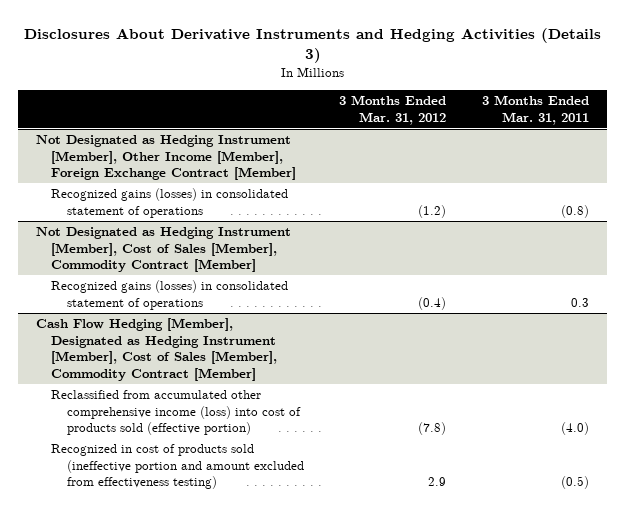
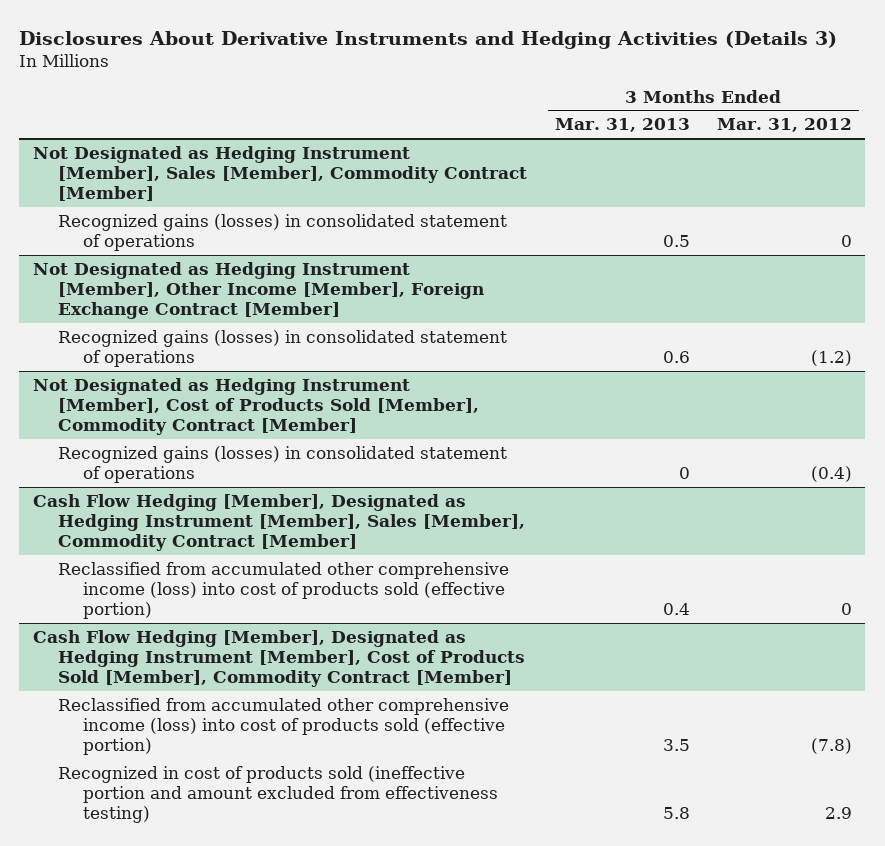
- | 3 Months Ended Mar. 31, 2012 | 3 Months Ended Mar. 31, 2011
+ | 3 Months Ended Mar. 31, 2013 | 3 Months Ended Mar. 31, 2012
+ Not Designated as Hedging Instrument [Member], Sales [Member], Commodity Contract [Member]
+ Recognized gains (losses) in consolidated statement of operations | 0.5 | 0
- Not Designated as Hedging Instrument [Member], Cost of Sales [Member], Commodity Contract [Member]
+ Not Designated as Hedging Instrument [Member], Cost of Products Sold [Member], Commodity Contract [Member]
- Cash Flow Hedging [Member], Designated as Hedging Instrument [Member], Cost of Sales [Member], Commodity Contract [Member]
+ Cash Flow Hedging [Member], Designated as Hedging Instrument [Member], Sales [Member], Commodity Contract [Member]
+ Reclassified from accumulated other comprehensive income (loss) into cost of products sold (effective portion) | 0.4 | 0
+ Cash Flow Hedging [Member], Designated as Hedging Instrument [Member], Cost of Products Sold [Member], Commodity Contract [Member]

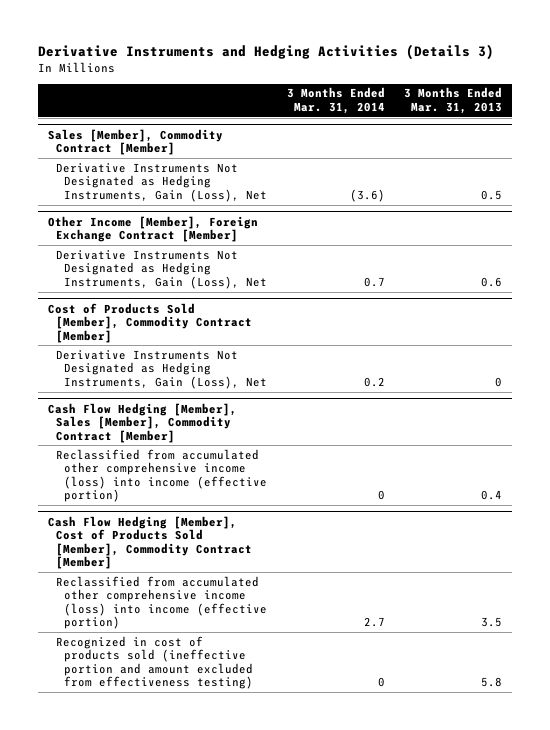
- Disclosures About Derivative Instruments and Hedging Activities (Details 3)
+ Derivative Instruments and Hedging Activities (Details 3)
- | 3 Months Ended Mar. 31, 2013 | 3 Months Ended Mar. 31, 2012
+ | 3 Months Ended Mar. 31, 2014 | 3 Months Ended Mar. 31, 2013
- Not Designated as Hedging Instrument [Member], Sales [Member], Commodity Contract [Member]
- Recognized gains (losses) in consolidated statement of operations | 0.5 | 0
- Not Designated as Hedging Instrument [Member], Other Income [Member], Foreign Exchange Contract [Member]
- Recognized gains (losses) in consolidated statement of operations | 0.6 | (1.2)
- Not Designated as Hedging Instrument [Member], Cost of Products Sold [Member], Commodity Contract [Member]
- Recognized gains (losses) in consolidated statement of operations | 0 | (0.4)
- Cash Flow Hedging [Member], Designated as Hedging Instrument [Member], Sales [Member], Commodity Contract [Member]
- Reclassified from accumulated other comprehensive income (loss) into cost of products sold (effective portion) | 0.4 | 0
- Cash Flow Hedging [Member], Designated as Hedging Instrument [Member], Cost of Products Sold [Member], Commodity Contract [Member]
- Reclassified from accumulated other comprehensive income (loss) into cost of products sold (effective portion) | 3.5 | (7.8)
+ Sales [Member], Commodity Contract [Member]
+ Derivative Instruments Not Designated as Hedging Instruments, Gain (Loss), Net | (3.6) | 0.5
+ Other Income [Member], Foreign Exchange Contract [Member]
+ Derivative Instruments Not Designated as Hedging Instruments, Gain (Loss), Net | 0.7 | 0.6
+ Cost of Products Sold [Member], Commodity Contract [Member]
+ Derivative Instruments Not Designated as Hedging Instruments, Gain (Loss), Net | 0.2 | 0
+ Cash Flow Hedging [Member], Sales [Member], Commodity Contract [Member]
+ Reclassified from accumulated other comprehensive income (loss) into income (effective portion) | 0 | 0.4
+ Cash Flow Hedging [Member], Cost of Products Sold [Member], Commodity Contract [Member]
+ Reclassified from accumulated other comprehensive income (loss) into income (effective portion) | 2.7 | 3.5

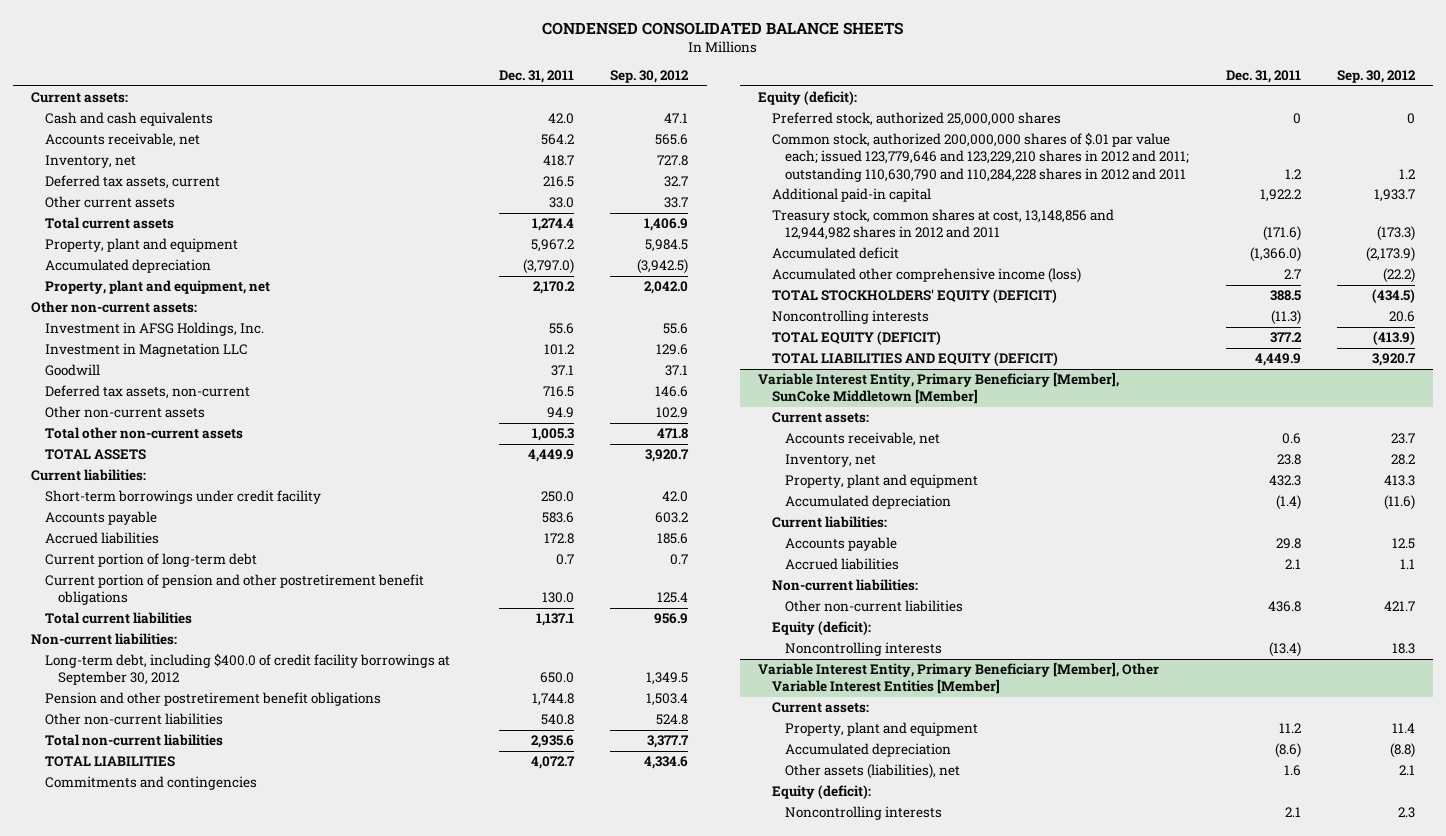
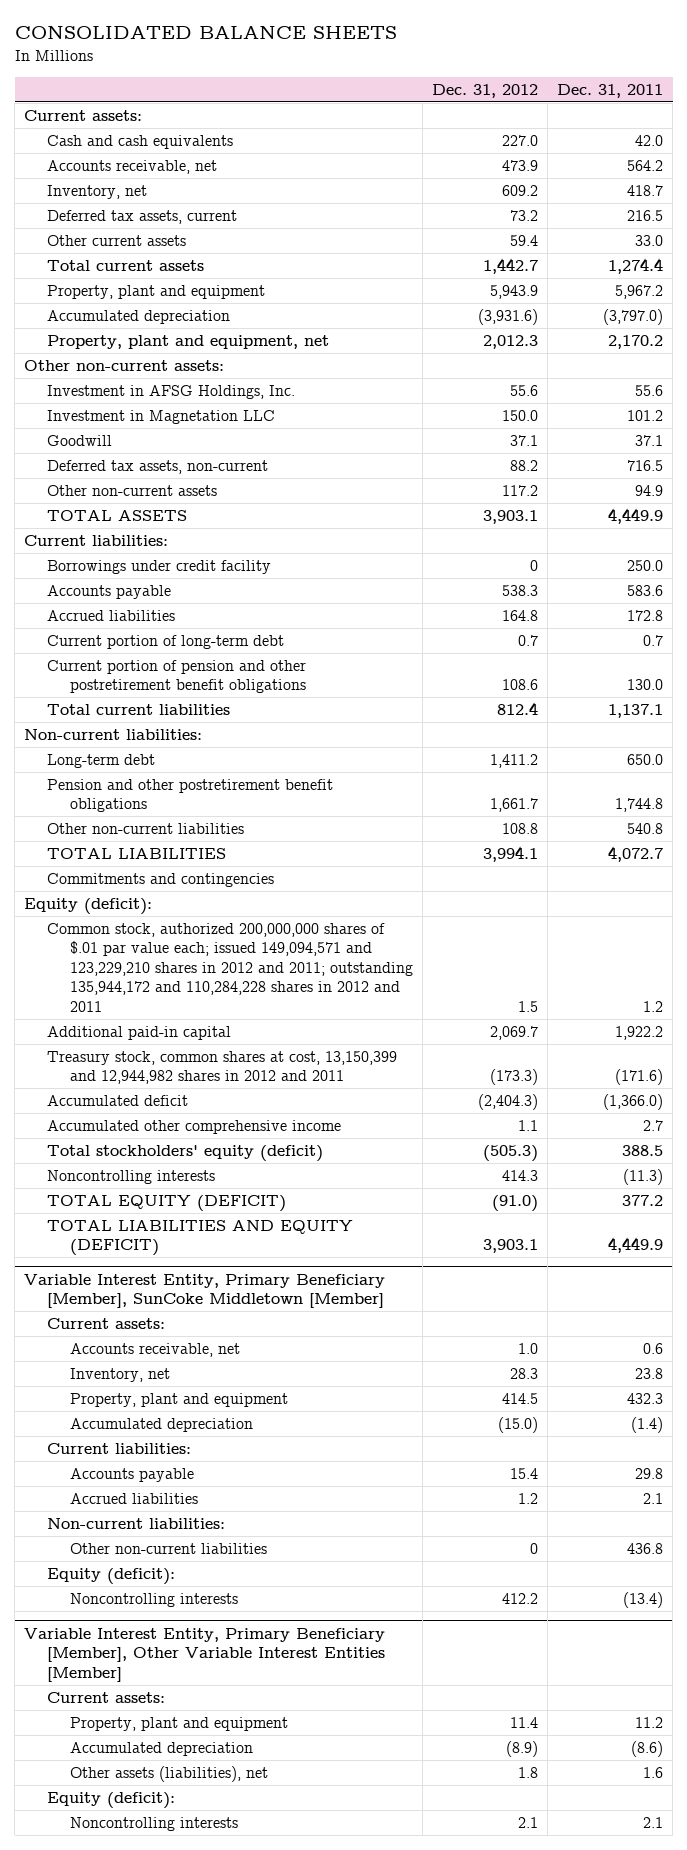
- CONDENSED CONSOLIDATED BALANCE SHEETS
+ CONSOLIDATED BALANCE SHEETS
- | Dec. 31, 2011 | Sep. 30, 2012
+ | Dec. 31, 2012 | Dec. 31, 2011
- Total other non-current assets | 1,005.3 | 471.8
- Short-term borrowings under credit facility | 250.0 | 42.0
+ Borrowings under credit facility | 0 | 250.0
- Long-term debt, including $400.0 of credit facility borrowings at September 30, 2012 | 650.0 | 1,349.5
+ Long-term debt | 1,411.2 | 650.0
- Total non-current liabilities | 2,935.6 | 3,377.7
- Preferred stock, authorized 25,000,000 shares | 0 | 0
- Common stock, authorized 200,000,000 shares of $.01 par value each; issued 123,779,646 and 123,229,210 shares in 2012 and 2011; outstanding 110,630,790 and 110,284,228 shares in 2012 and 2011 | 1.2 | 1.2
+ Common stock, authorized 200,000,000 shares of $.01 par value each; issued 149,094,571 and 123,229,210 shares in 2012 and 2011; outstanding 135,944,172 and 110,284,228 shares in 2012 and 2011 | 1.5 | 1.2
- Treasury stock, common shares at cost, 13,148,856 and 12,944,982 shares in 2012 and 2011 | (171.6) | (173.3)
+ Treasury stock, common shares at cost, 13,150,399 and 12,944,982 shares in 2012 and 2011 | (173.3) | (171.6)
- Accumulated other comprehensive income (loss) | 2.7 | (22.2)
- TOTAL STOCKHOLDERS' EQUITY (DEFICIT) | 388.5 | (434.5)
+ Accumulated other comprehensive income | 1.1 | 2.7
+ Total stockholders' equity (deficit) | (505.3) | 388.5

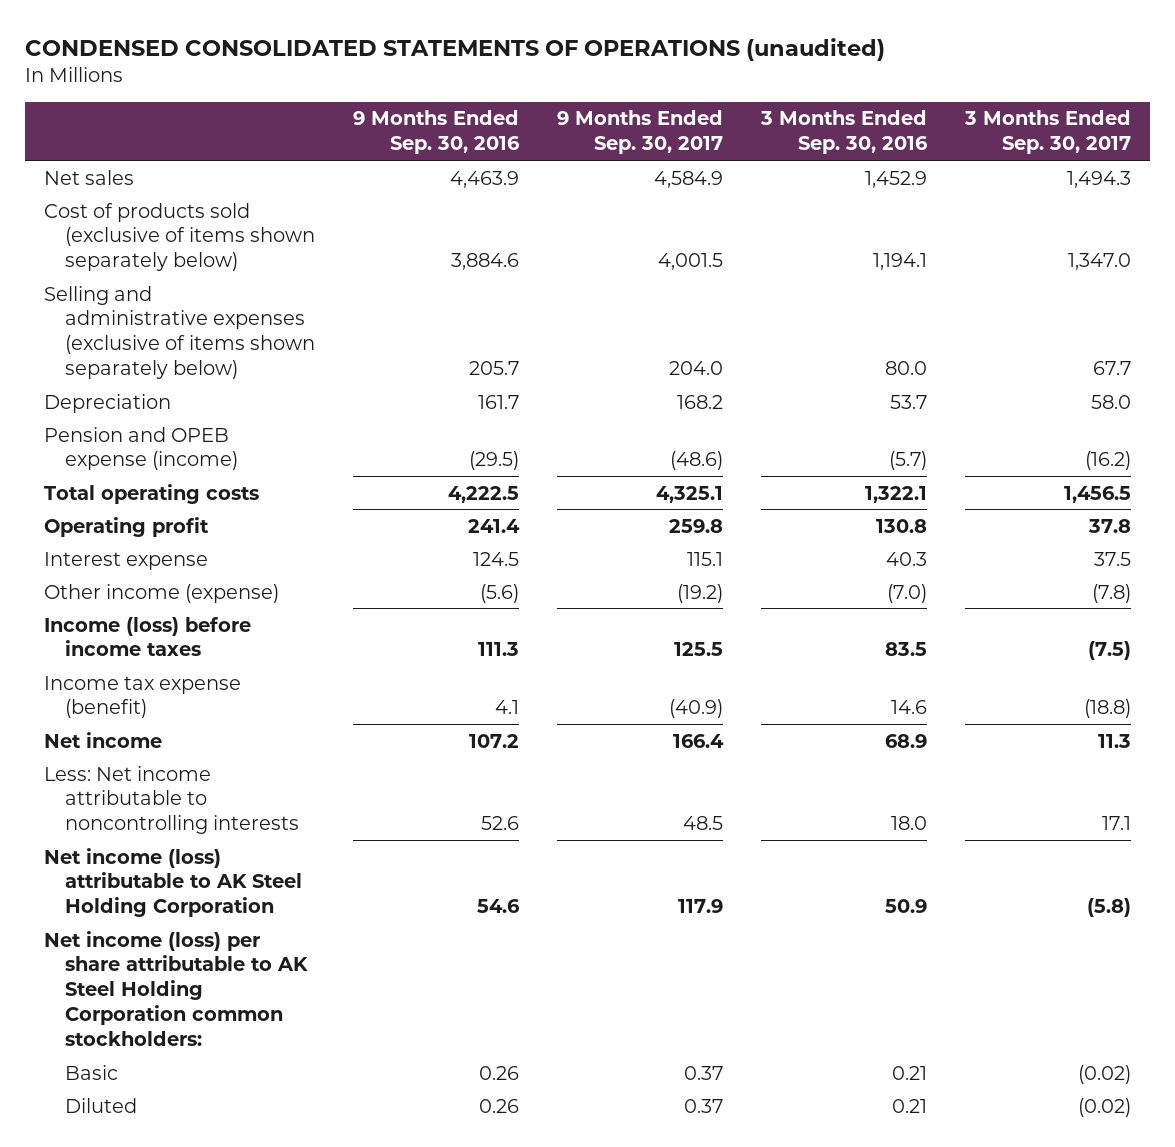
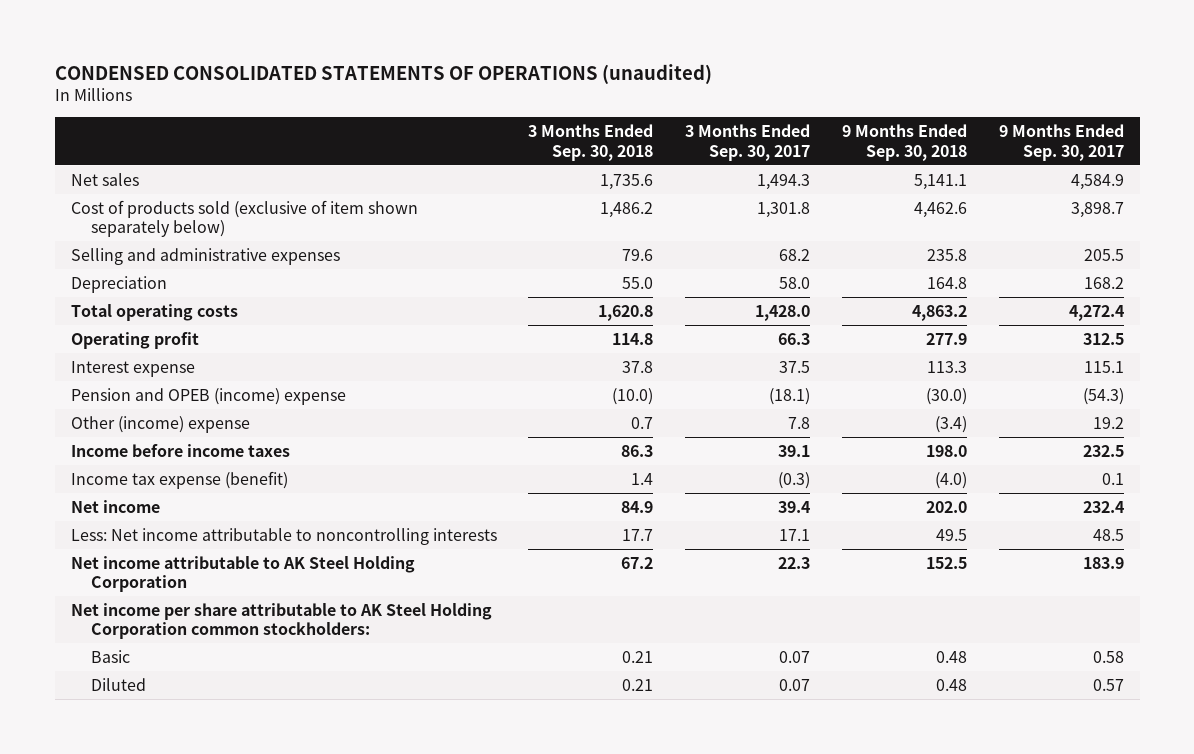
- | 9 Months Ended Sep. 30, 2016 | 9 Months Ended Sep. 30, 2017 | 3 Months Ended Sep. 30, 2016 | 3 Months Ended Sep. 30, 2017
+ | 3 Months Ended Sep. 30, 2018 | 3 Months Ended Sep. 30, 2017 | 9 Months Ended Sep. 30, 2018 | 9 Months Ended Sep. 30, 2017
- Cost of products sold (exclusive of items shown separately below) | 3,884.6 | 4,001.5 | 1,194.1 | 1,347.0
- Selling and administrative expenses (exclusive of items shown separately below) | 205.7 | 204.0 | 80.0 | 67.7
+ Cost of products sold (exclusive of item shown separately below) | 1,486.2 | 1,301.8 | 4,462.6 | 3,898.7
+ Selling and administrative expenses | 79.6 | 68.2 | 235.8 | 205.5
- Pension and OPEB expense (income) | (29.5) | (48.6) | (5.7) | (16.2)
- Total operating costs | 4,222.5 | 4,325.1 | 1,322.1 | 1,456.5
- Operating profit | 241.4 | 259.8 | 130.8 | 37.8
+ Total operating costs | 1,620.8 | 1,428.0 | 4,863.2 | 4,272.4
+ Operating profit | 114.8 | 66.3 | 277.9 | 312.5
- Other income (expense) | (5.6) | (19.2) | (7.0) | (7.8)
- Income (loss) before income taxes | 111.3 | 125.5 | 83.5 | (7.5)
- Income tax expense (benefit) | 4.1 | (40.9) | 14.6 | (18.8)
- Net income | 107.2 | 166.4 | 68.9 | 11.3
+ Pension and OPEB (income) expense | (10.0) | (18.1) | (30.0) | (54.3)
+ Other (income) expense | 0.7 | 7.8 | (3.4) | 19.2
+ Income before income taxes | 86.3 | 39.1 | 198.0 | 232.5
+ Income tax expense (benefit) | 1.4 | (0.3) | (4.0) | 0.1
+ Net income | 84.9 | 39.4 | 202.0 | 232.4
- Net income (loss) attributable to AK Steel Holding Corporation | 54.6 | 117.9 | 50.9 | (5.8)
- Net income (loss) per share attributable to AK Steel Holding Corporation common stockholders:
- Basic | 0.26 | 0.37 | 0.21 | (0.02)
- Diluted | 0.26 | 0.37 | 0.21 | (0.02)
+ Net income attributable to AK Steel Holding Corporation | 67.2 | 22.3 | 152.5 | 183.9
+ Net income per share attributable to AK Steel Holding Corporation common stockholders:
+ Basic | 0.21 | 0.07 | 0.48 | 0.58
+ Diluted | 0.21 | 0.07 | 0.48 | 0.57

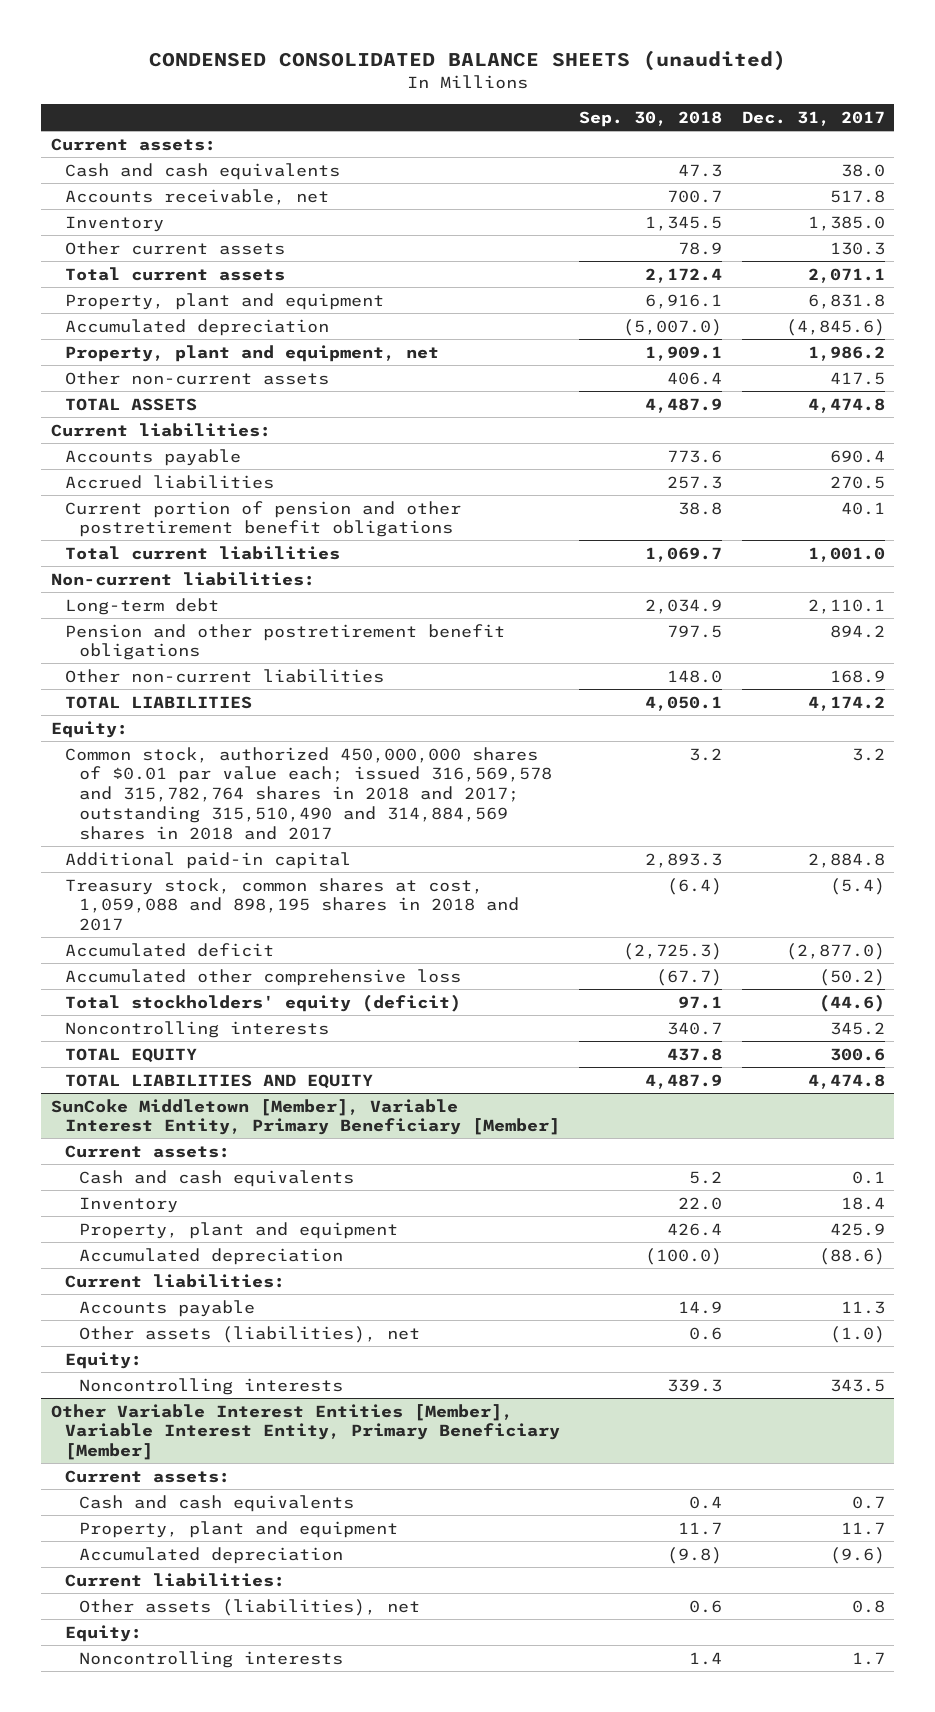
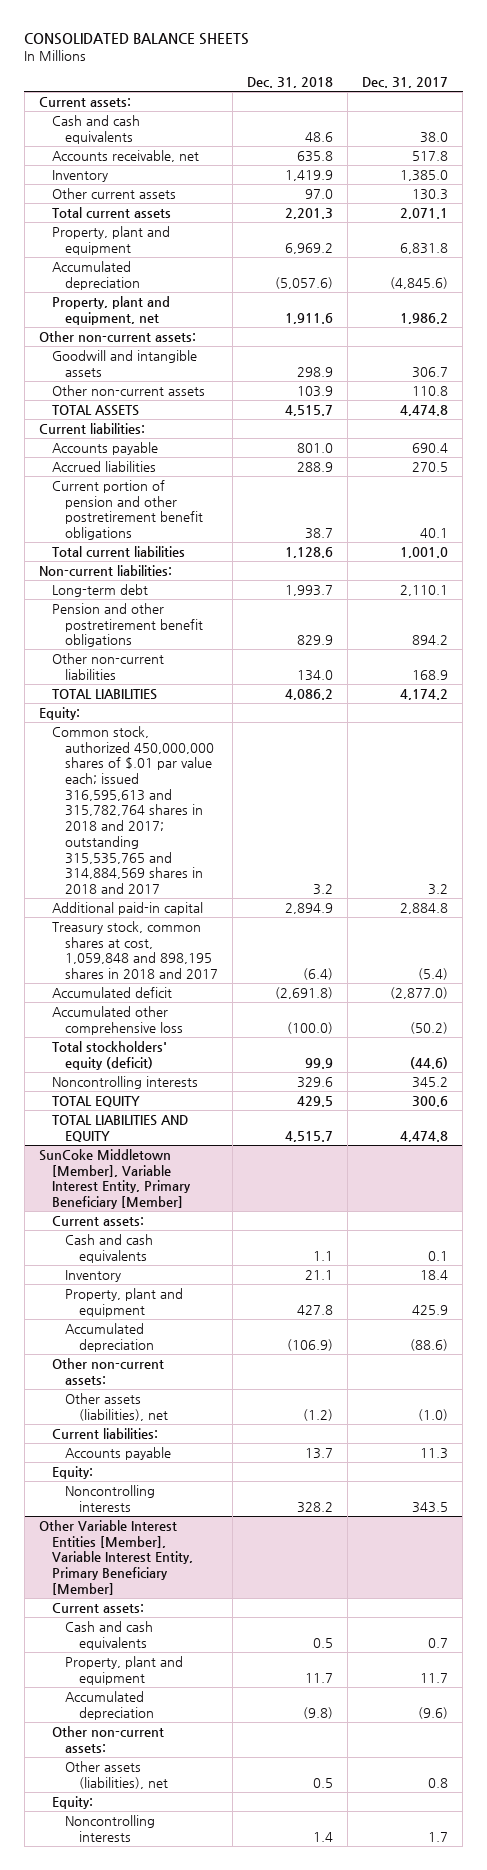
- CONDENSED CONSOLIDATED BALANCE SHEETS (unaudited)
+ CONSOLIDATED BALANCE SHEETS
- | Sep. 30, 2018 | Dec. 31, 2017
+ | Dec. 31, 2018 | Dec. 31, 2017
- Other non-current assets | 406.4 | 417.5
+ Other non-current assets:
+ Goodwill and intangible assets | 298.9 | 306.7
+ Other non-current assets | 103.9 | 110.8
- Common stock, authorized 450,000,000 shares of $0.01 par value each; issued 316,569,578 and 315,782,764 shares in 2018 and 2017; outstanding 315,510,490 and 314,884,569 shares in 2018 and 2017 | 3.2 | 3.2
+ Common stock, authorized 450,000,000 shares of $.01 par value each; issued 316,595,613 and 315,782,764 shares in 2018 and 2017; outstanding 315,535,765 and 314,884,569 shares in 2018 and 2017 | 3.2 | 3.2
- Treasury stock, common shares at cost, 1,059,088 and 898,195 shares in 2018 and 2017 | (6.4) | (5.4)
+ Treasury stock, common shares at cost, 1,059,848 and 898,195 shares in 2018 and 2017 | (6.4) | (5.4)
@ SunCoke Middletown [Member], Variable Interest Entity, Primary Beneficiary [Member]
+ Other non-current assets:
moved up: Other assets (liabilities), net | (1.2) | (1.0)
@ Other Variable Interest Entities [Member], Variable Interest Entity, Primary Beneficiary [Member]
- Current liabilities:
+ Other non-current assets:

